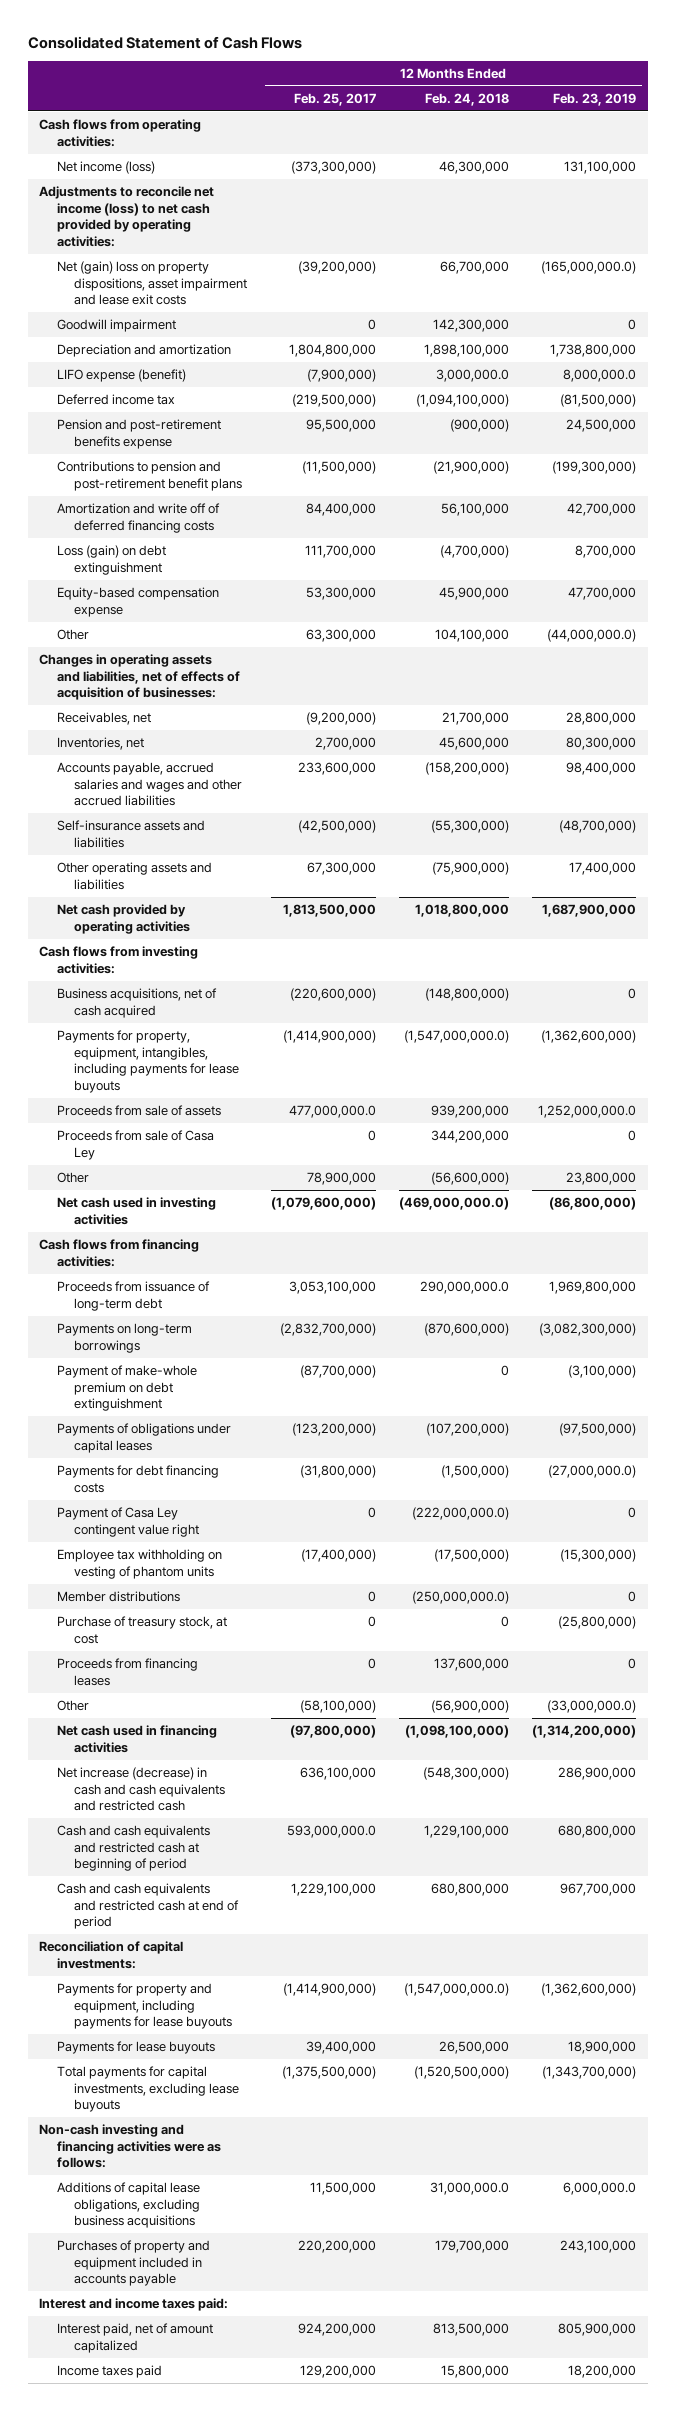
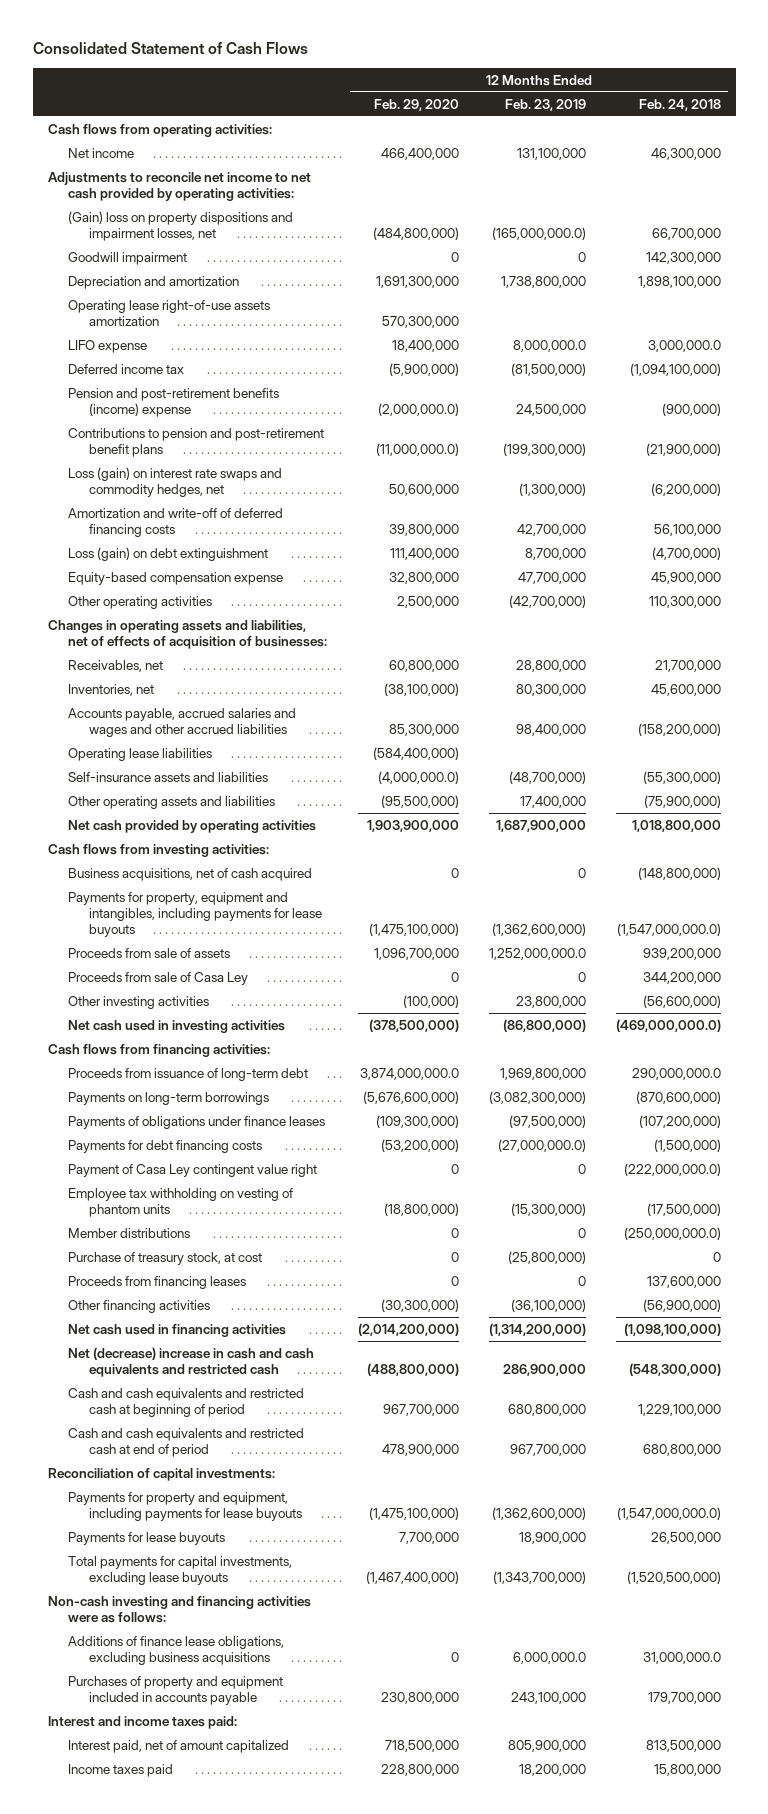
- | 12 Months Ended Feb. 25, 2017 | 12 Months Ended Feb. 24, 2018 | 12 Months Ended Feb. 23, 2019
+ | 12 Months Ended Feb. 29, 2020 | 12 Months Ended Feb. 23, 2019 | 12 Months Ended Feb. 24, 2018
- Net income (loss) | (373,300,000) | 46,300,000 | 131,100,000
- Adjustments to reconcile net income (loss) to net cash provided by operating activities:
- Net (gain) loss on property dispositions, asset impairment and lease exit costs | (39,200,000) | 66,700,000 | (165,000,000.0)
+ Net income | 466,400,000 | 131,100,000 | 46,300,000
+ Adjustments to reconcile net income to net cash provided by operating activities:
+ (Gain) loss on property dispositions and impairment losses, net | (484,800,000) | (165,000,000.0) | 66,700,000
- LIFO expense (benefit) | (7,900,000) | 3,000,000.0 | 8,000,000.0
+ Operating lease right-of-use assets amortization | 570,300,000 | |
+ LIFO expense | 18,400,000 | 8,000,000.0 | 3,000,000.0
- Pension and post-retirement benefits expense | 95,500,000 | (900,000) | 24,500,000
+ Pension and post-retirement benefits (income) expense | (2,000,000.0) | 24,500,000 | (900,000)
- Amortization and write off of deferred financing costs | 84,400,000 | 56,100,000 | 42,700,000
+ Loss (gain) on interest rate swaps and commodity hedges, net | 50,600,000 | (1,300,000) | (6,200,000)
+ Amortization and write-off of deferred financing costs | 39,800,000 | 42,700,000 | 56,100,000
- Other | 63,300,000 | 104,100,000 | (44,000,000.0)
+ Other operating activities | 2,500,000 | (42,700,000) | 110,300,000
+ Operating lease liabilities | (584,400,000) | |
- Payments for property, equipment, intangibles, including payments for lease buyouts | (1,414,900,000) | (1,547,000,000.0) | (1,362,600,000)
+ Payments for property, equipment and intangibles, including payments for lease buyouts | (1,475,100,000) | (1,362,600,000) | (1,547,000,000.0)
- Other | 78,900,000 | (56,600,000) | 23,800,000
+ Other investing activities | (100,000) | 23,800,000 | (56,600,000)
- Payment of make-whole premium on debt extinguishment | (87,700,000) | 0 | (3,100,000)
- Payments of obligations under capital leases | (123,200,000) | (107,200,000) | (97,500,000)
+ Payments of obligations under finance leases | (109,300,000) | (97,500,000) | (107,200,000)
- Other | (58,100,000) | (56,900,000) | (33,000,000.0)
+ Other financing activities | (30,300,000) | (36,100,000) | (56,900,000)
- Net increase (decrease) in cash and cash equivalents and restricted cash | 636,100,000 | (548,300,000) | 286,900,000
+ Net (decrease) increase in cash and cash equivalents and restricted cash | (488,800,000) | 286,900,000 | (548,300,000)
- Additions of capital lease obligations, excluding business acquisitions | 11,500,000 | 31,000,000.0 | 6,000,000.0
+ Additions of finance lease obligations, excluding business acquisitions | 0 | 6,000,000.0 | 31,000,000.0

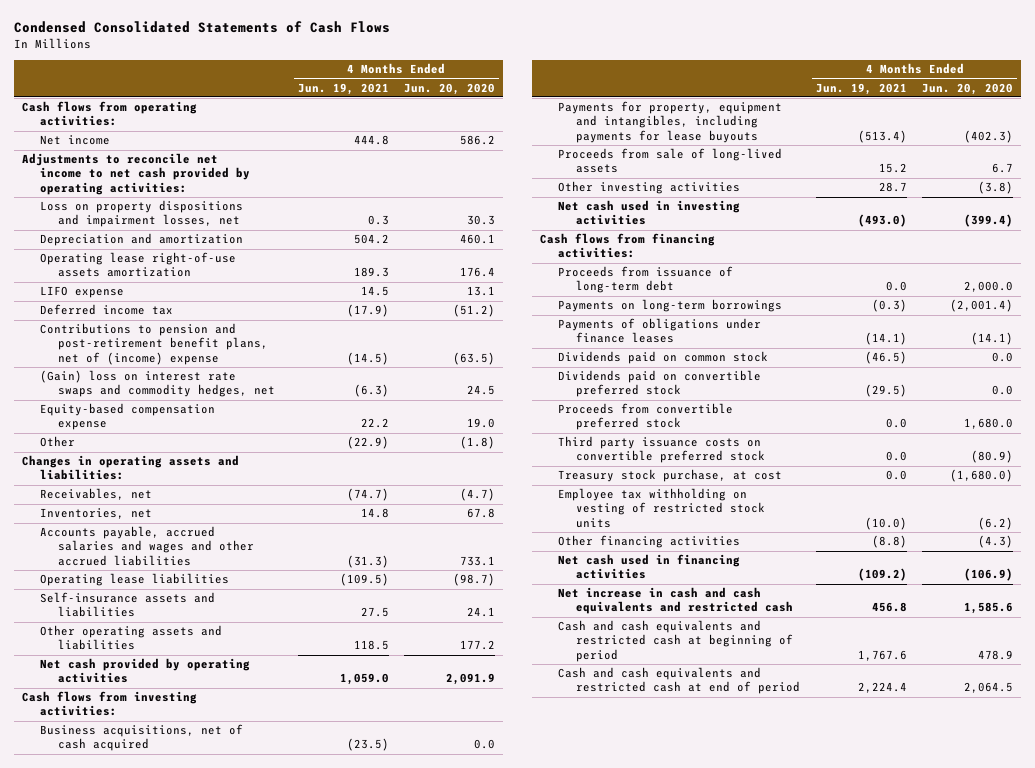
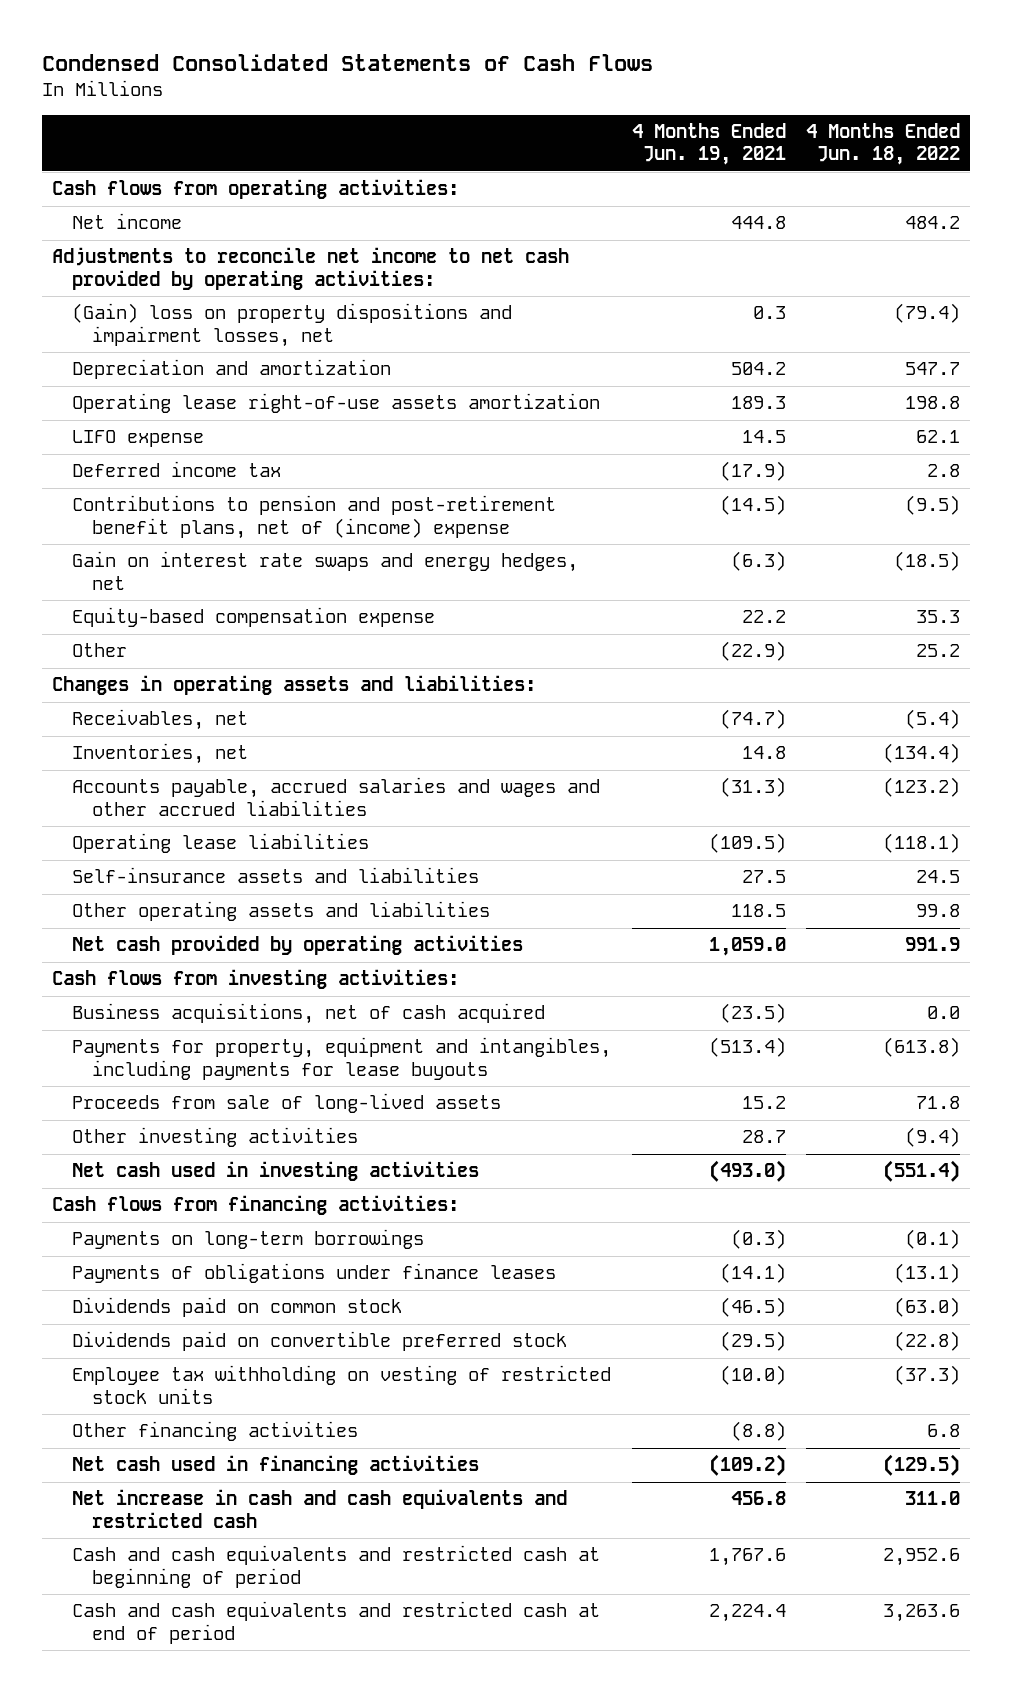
- | 4 Months Ended Jun. 19, 2021 | 4 Months Ended Jun. 20, 2020
+ | 4 Months Ended Jun. 19, 2021 | 4 Months Ended Jun. 18, 2022
- Loss on property dispositions and impairment losses, net | 0.3 | 30.3
+ (Gain) loss on property dispositions and impairment losses, net | 0.3 | (79.4)
- (Gain) loss on interest rate swaps and commodity hedges, net | (6.3) | 24.5
+ Gain on interest rate swaps and energy hedges, net | (6.3) | (18.5)
- Proceeds from issuance of long-term debt | 0.0 | 2,000.0
- Proceeds from convertible preferred stock | 0.0 | 1,680.0
- Third party issuance costs on convertible preferred stock | 0.0 | (80.9)
- Treasury stock purchase, at cost | 0.0 | (1,680.0)

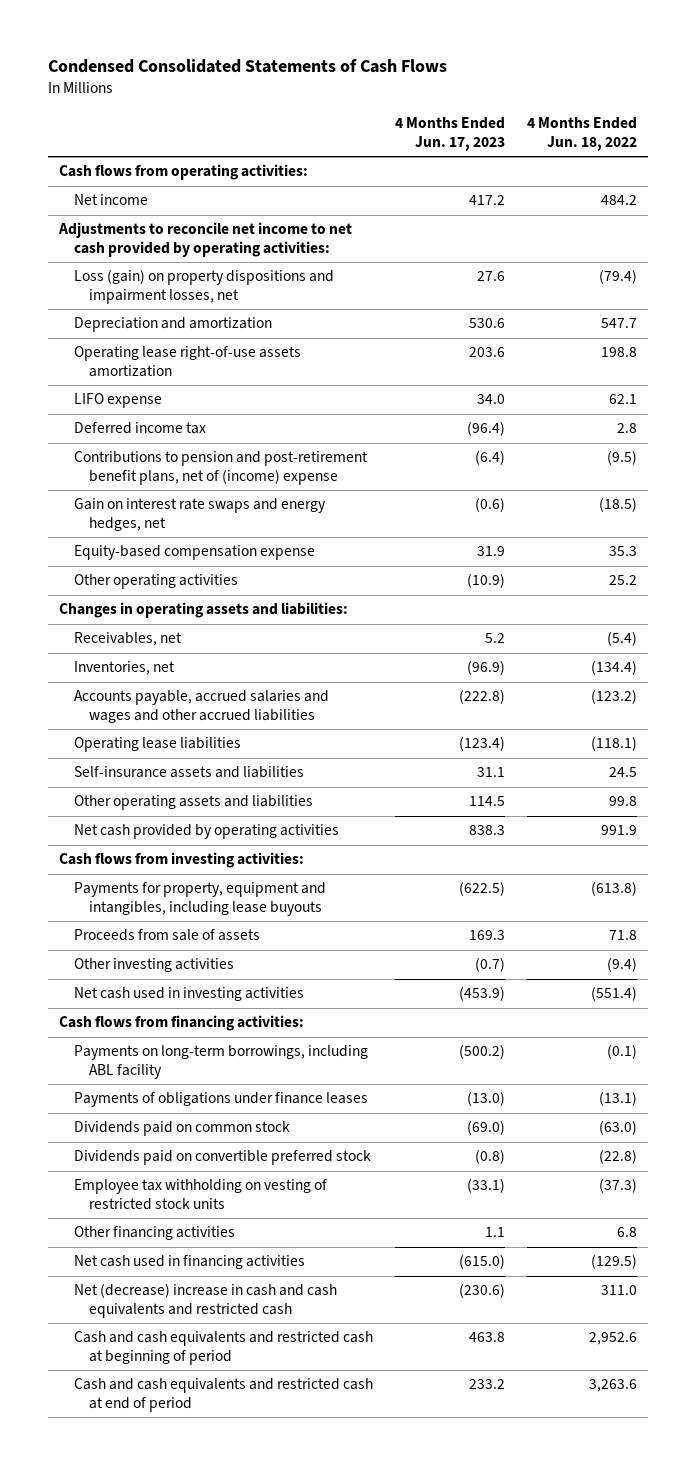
- | 4 Months Ended Jun. 19, 2021 | 4 Months Ended Jun. 18, 2022
+ | 4 Months Ended Jun. 17, 2023 | 4 Months Ended Jun. 18, 2022
- (Gain) loss on property dispositions and impairment losses, net | 0.3 | (79.4)
+ Loss (gain) on property dispositions and impairment losses, net | 27.6 | (79.4)
- Other | (22.9) | 25.2
+ Other operating activities | (10.9) | 25.2
- Business acquisitions, net of cash acquired | (23.5) | 0.0
- Payments for property, equipment and intangibles, including payments for lease buyouts | (513.4) | (613.8)
- Proceeds from sale of long-lived assets | 15.2 | 71.8
+ Payments for property, equipment and intangibles, including lease buyouts | (622.5) | (613.8)
+ Proceeds from sale of assets | 169.3 | 71.8
- Payments on long-term borrowings | (0.3) | (0.1)
+ Payments on long-term borrowings, including ABL facility | (500.2) | (0.1)
- Net increase in cash and cash equivalents and restricted cash | 456.8 | 311.0
+ Net (decrease) increase in cash and cash equivalents and restricted cash | (230.6) | 311.0

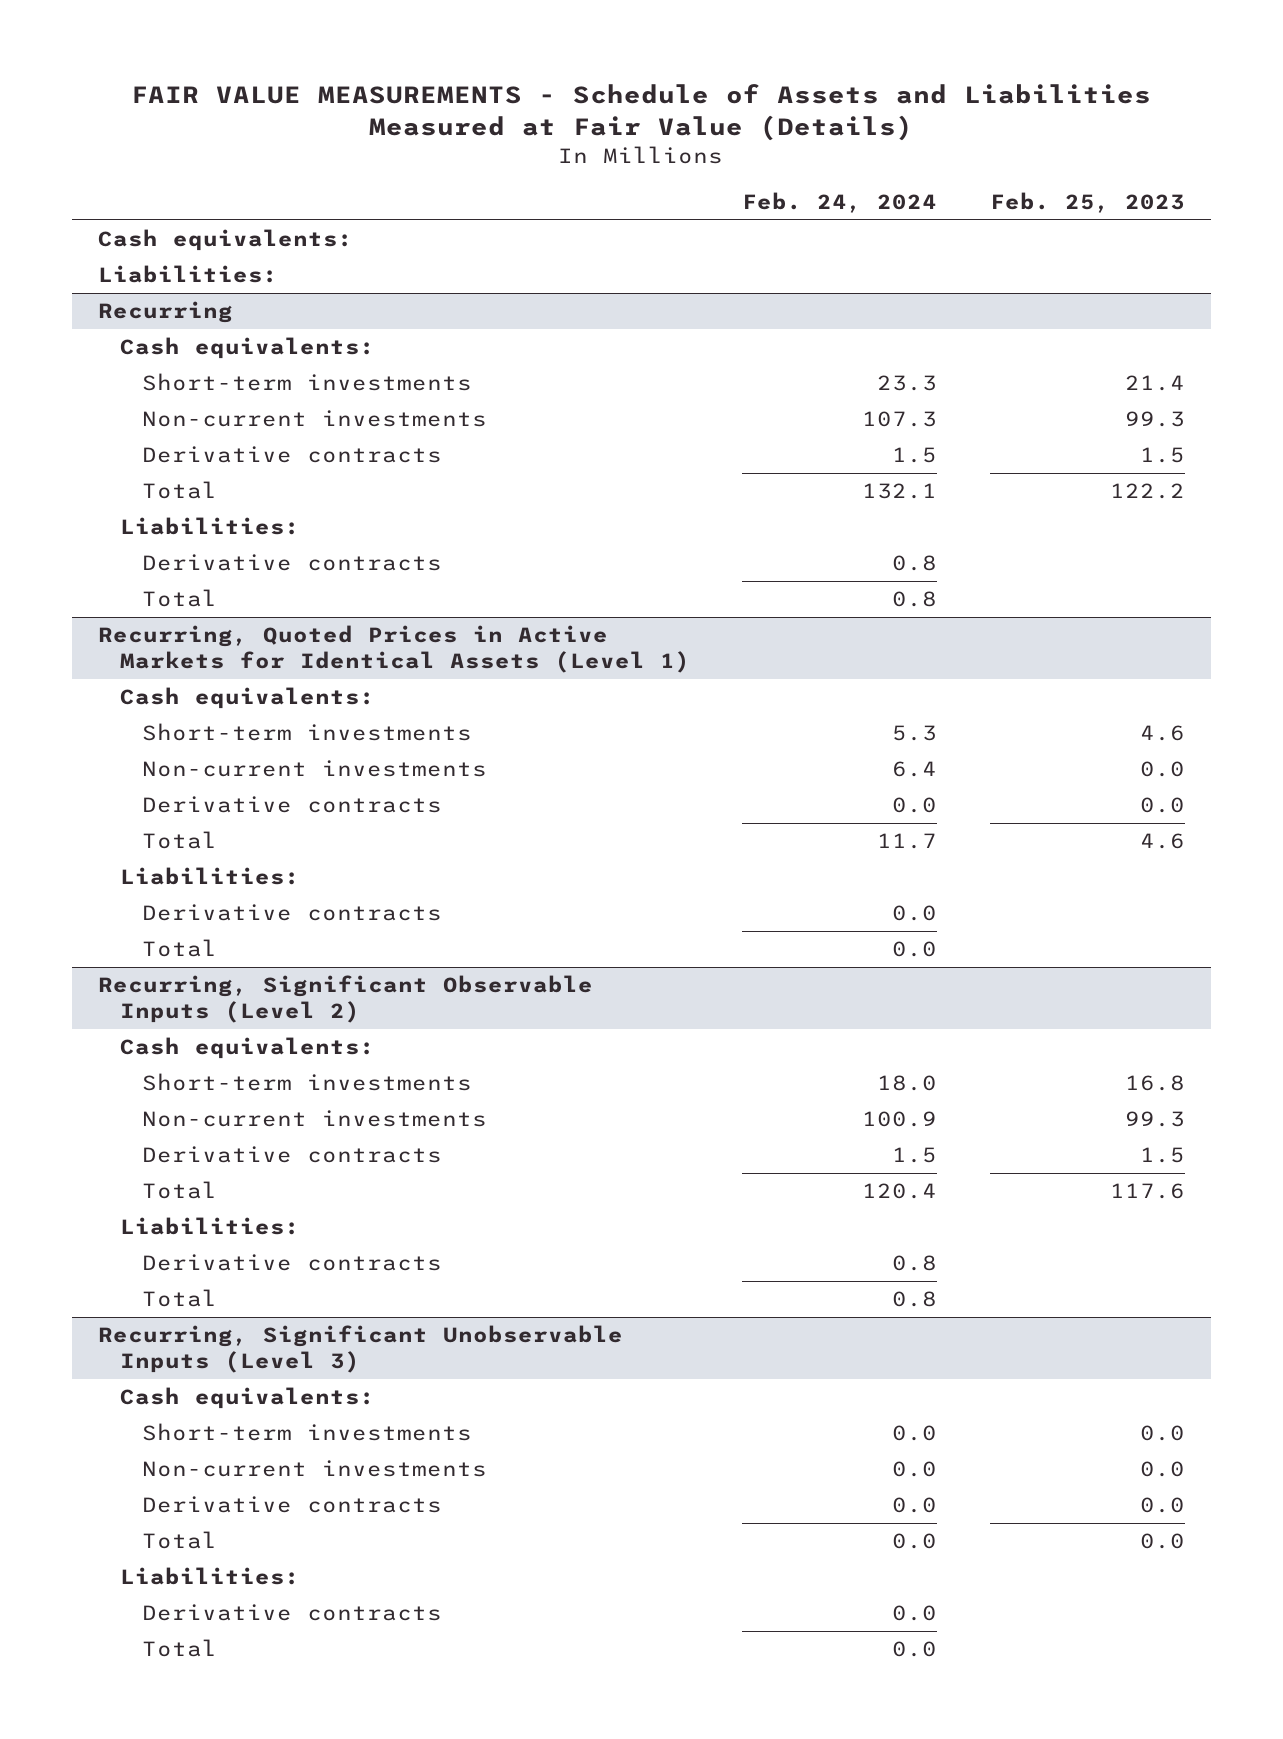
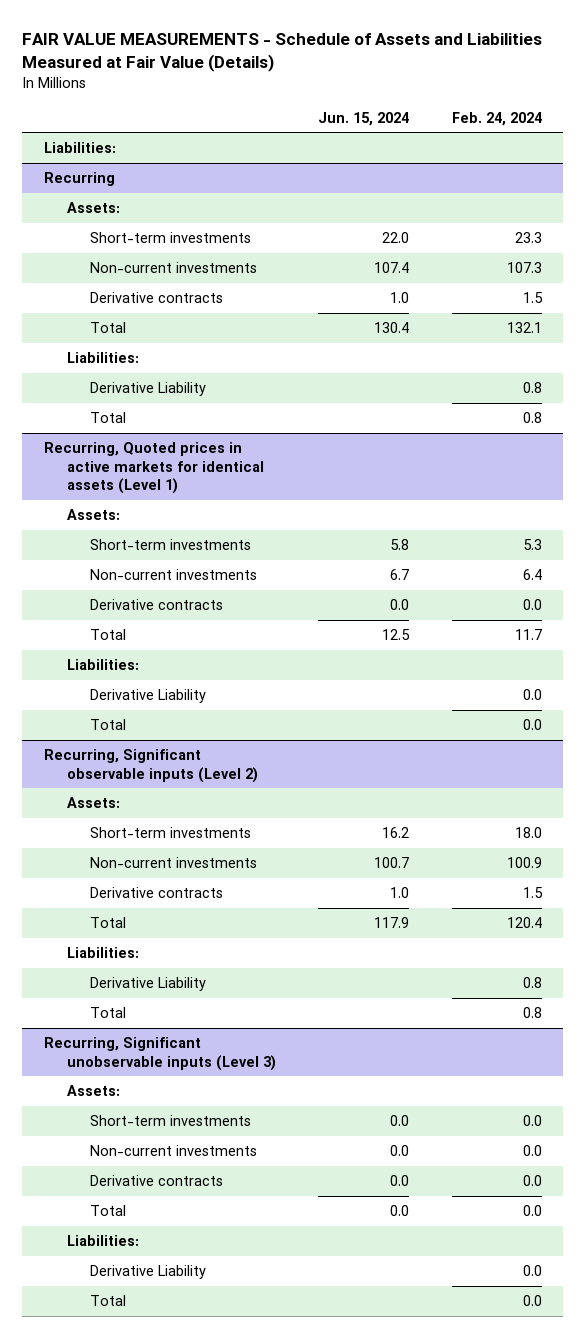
- | Feb. 24, 2024 | Feb. 25, 2023
+ | Jun. 15, 2024 | Feb. 24, 2024
- Cash equivalents:
@ Recurring
- Cash equivalents:
+ Assets:
- Derivative contracts | 0.8 |
+ Derivative Liability | | 0.8
- Recurring, Quoted Prices in Active Markets for Identical Assets (Level 1)
- Cash equivalents:
+ Recurring, Quoted prices in active markets for identical assets (Level 1)
+ Assets:
- Derivative contracts | 0.0 |
+ Derivative Liability | | 0.0
- Recurring, Significant Observable Inputs (Level 2)
- Cash equivalents:
+ Recurring, Significant observable inputs (Level 2)
+ Assets:
- Derivative contracts | 0.8 |
+ Derivative Liability | | 0.8
- Recurring, Significant Unobservable Inputs (Level 3)
- Cash equivalents:
+ Recurring, Significant unobservable inputs (Level 3)
+ Assets:
- Derivative contracts | 0.0 |
+ Derivative Liability | | 0.0

